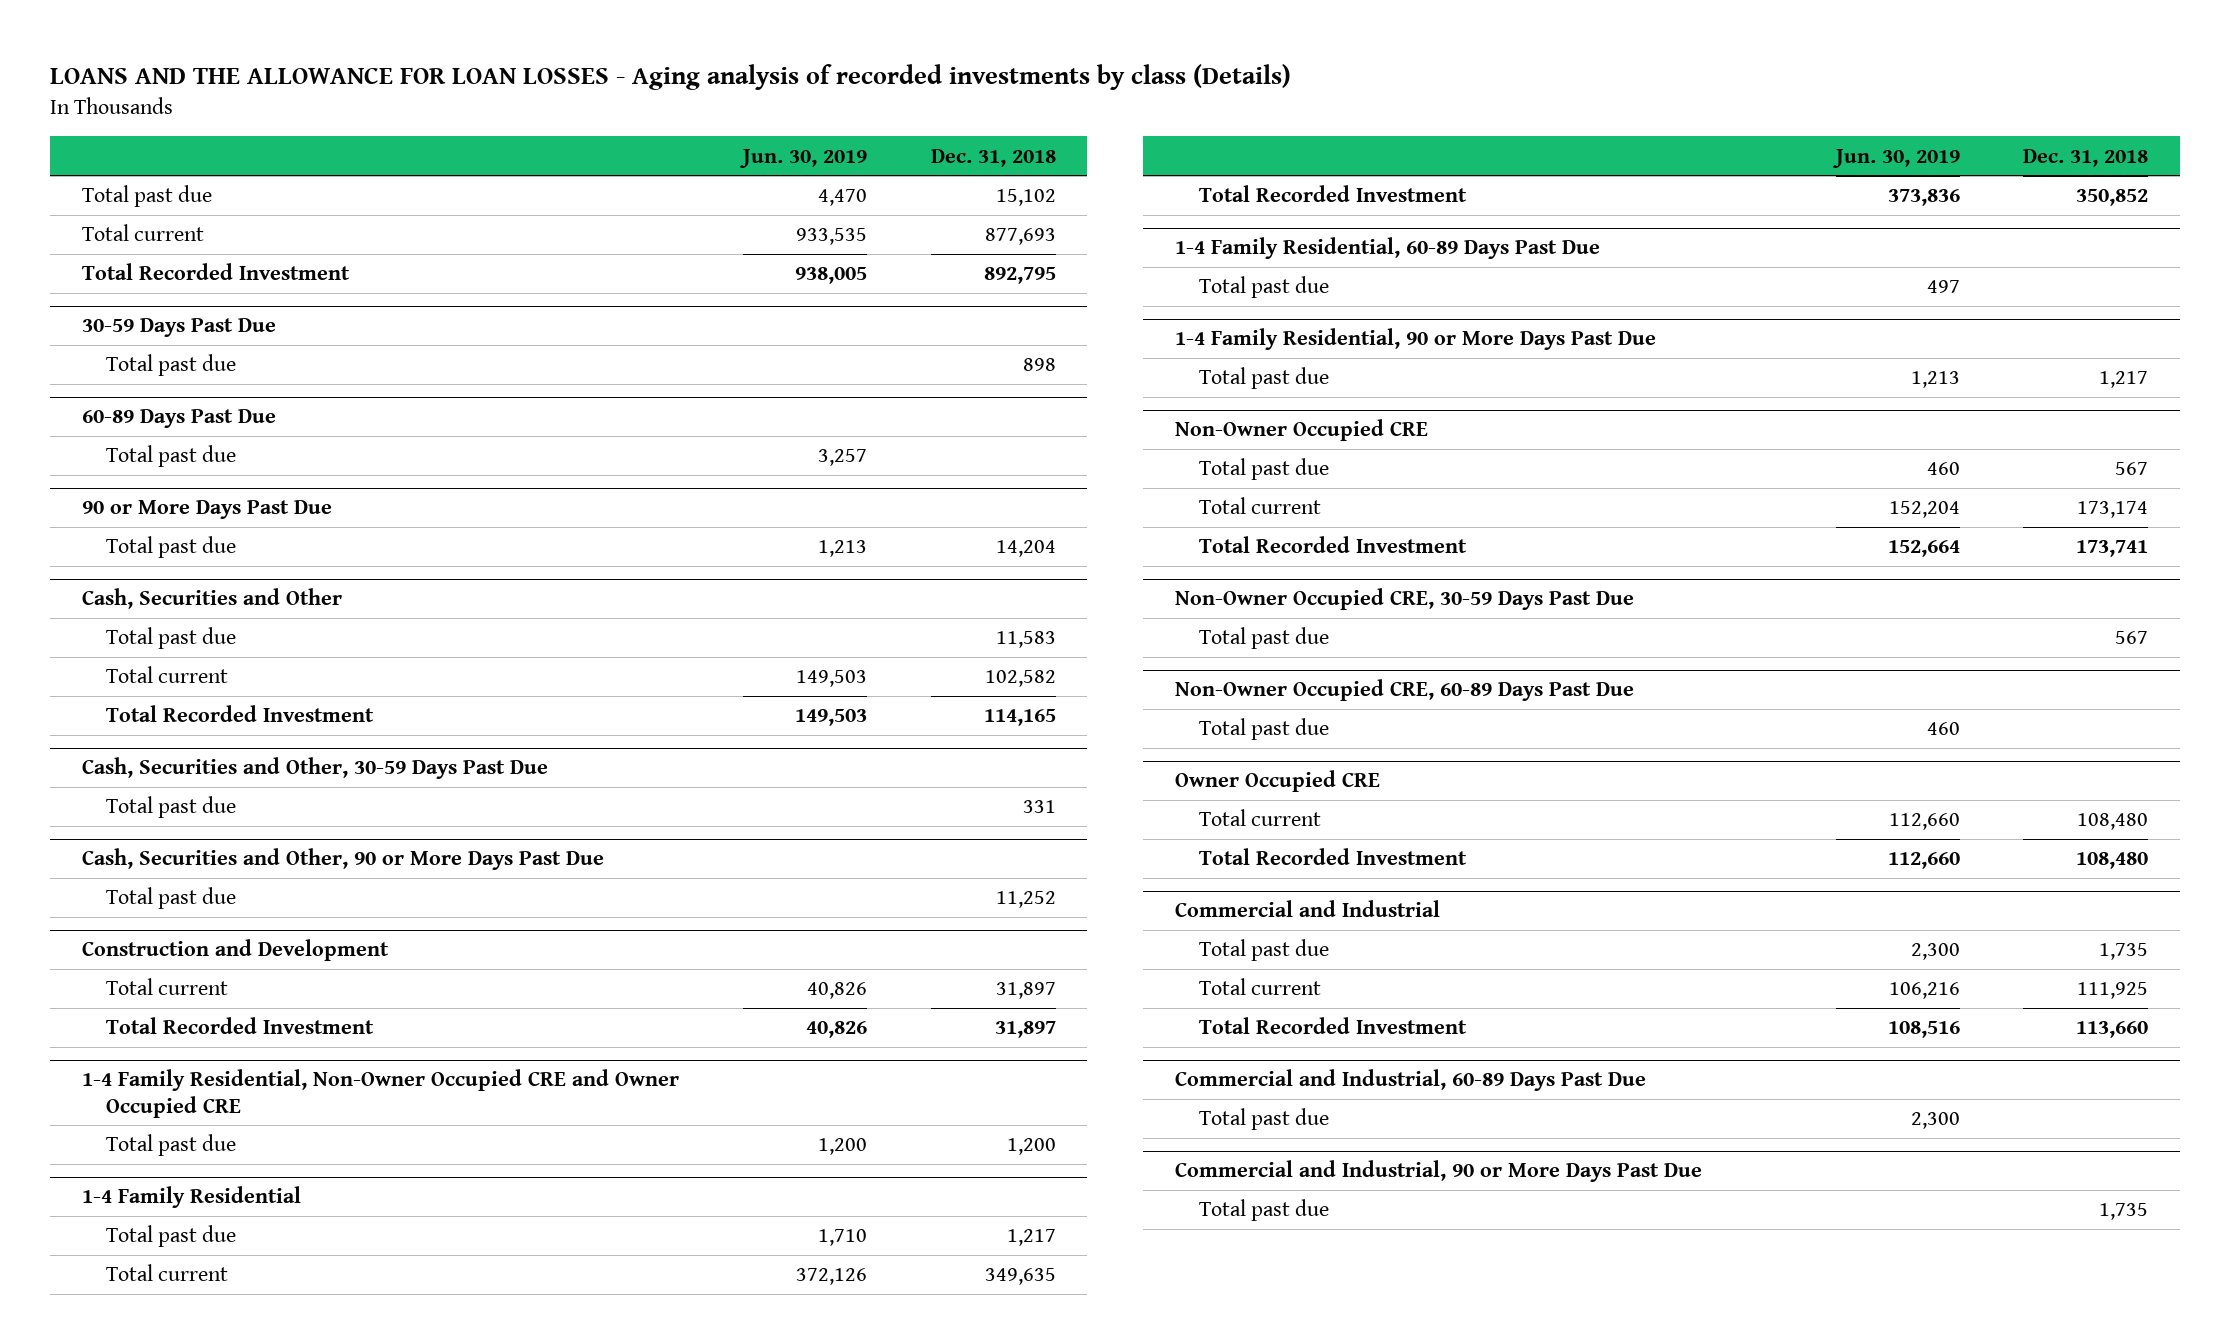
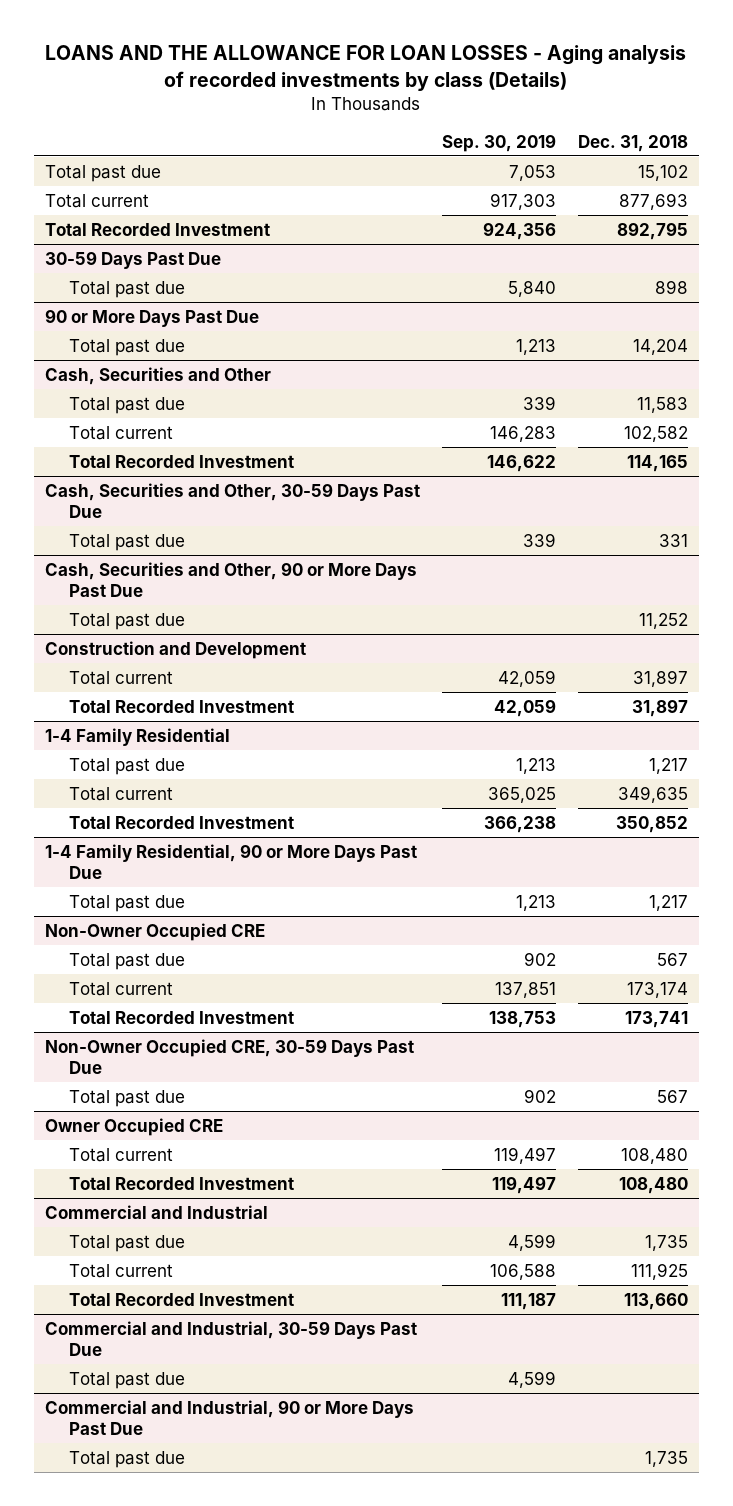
- | Jun. 30, 2019 | Dec. 31, 2018
+ | Sep. 30, 2019 | Dec. 31, 2018
- 60-89 Days Past Due
- Total past due | 3,257 |
- 1-4 Family Residential, Non-Owner Occupied CRE and Owner Occupied CRE
- Total past due | 1,200 | 1,200
- 1-4 Family Residential, 60-89 Days Past Due
- Total past due | 497 |
- Non-Owner Occupied CRE, 60-89 Days Past Due
- Total past due | 460 |
- Commercial and Industrial, 60-89 Days Past Due
+ Commercial and Industrial, 30-59 Days Past Due

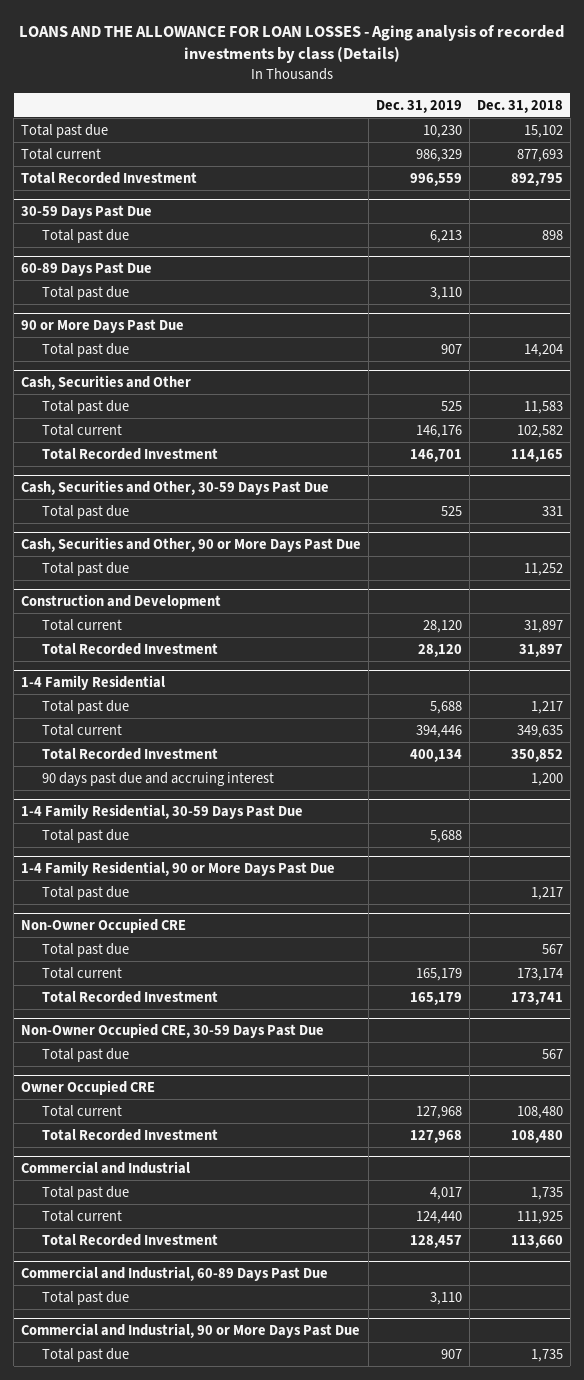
- | Sep. 30, 2019 | Dec. 31, 2018
+ | Dec. 31, 2019 | Dec. 31, 2018
+ 60-89 Days Past Due
+ Total past due | 3,110 |
@ 1-4 Family Residential
+ 90 days past due and accruing interest | | 1,200
+ 1-4 Family Residential, 30-59 Days Past Due
+ Total past due | 5,688 |
- Commercial and Industrial, 30-59 Days Past Due
+ Commercial and Industrial, 60-89 Days Past Due

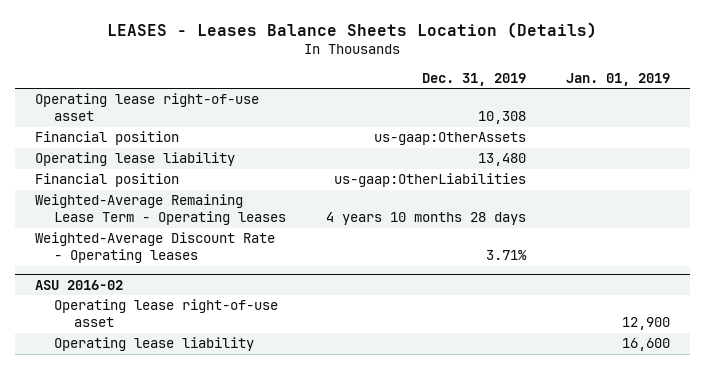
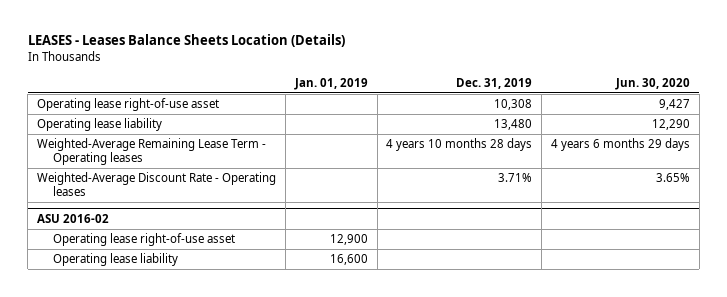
- | Dec. 31, 2019 | Jan. 01, 2019
+ | Jan. 01, 2019 | Dec. 31, 2019 | Jun. 30, 2020
- Financial position | us-gaap:OtherAssets |
- Financial position | us-gaap:OtherLiabilities |

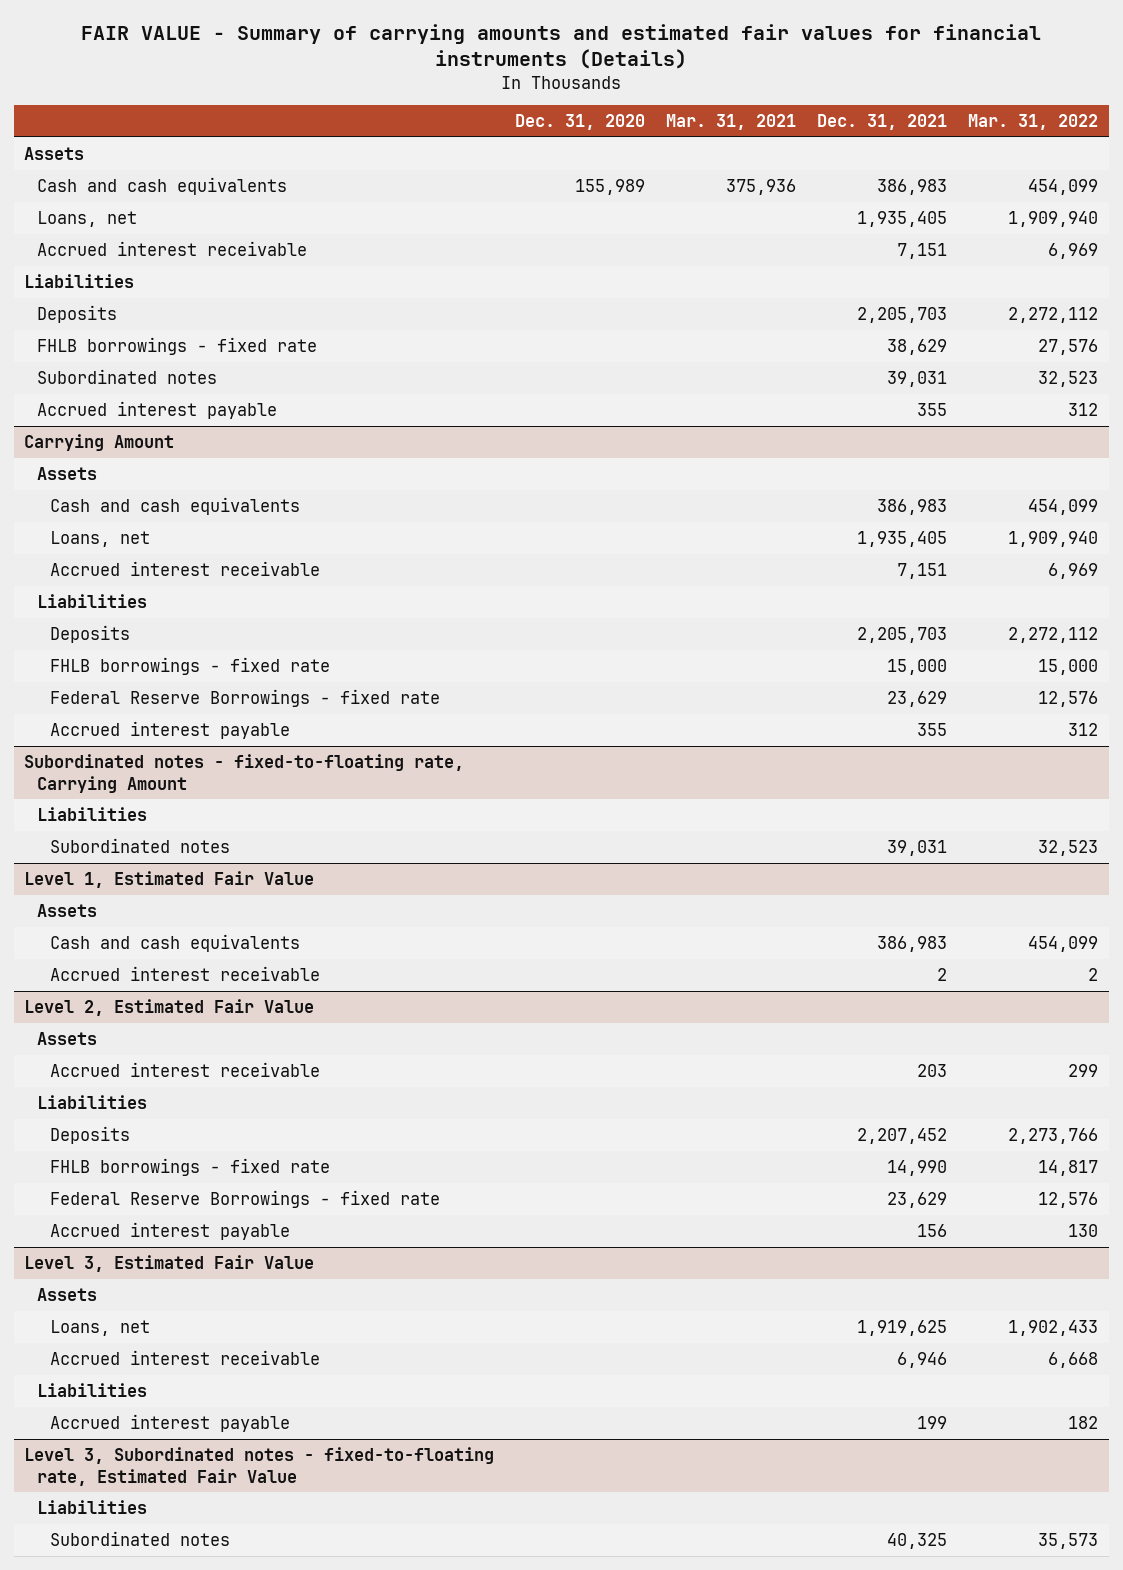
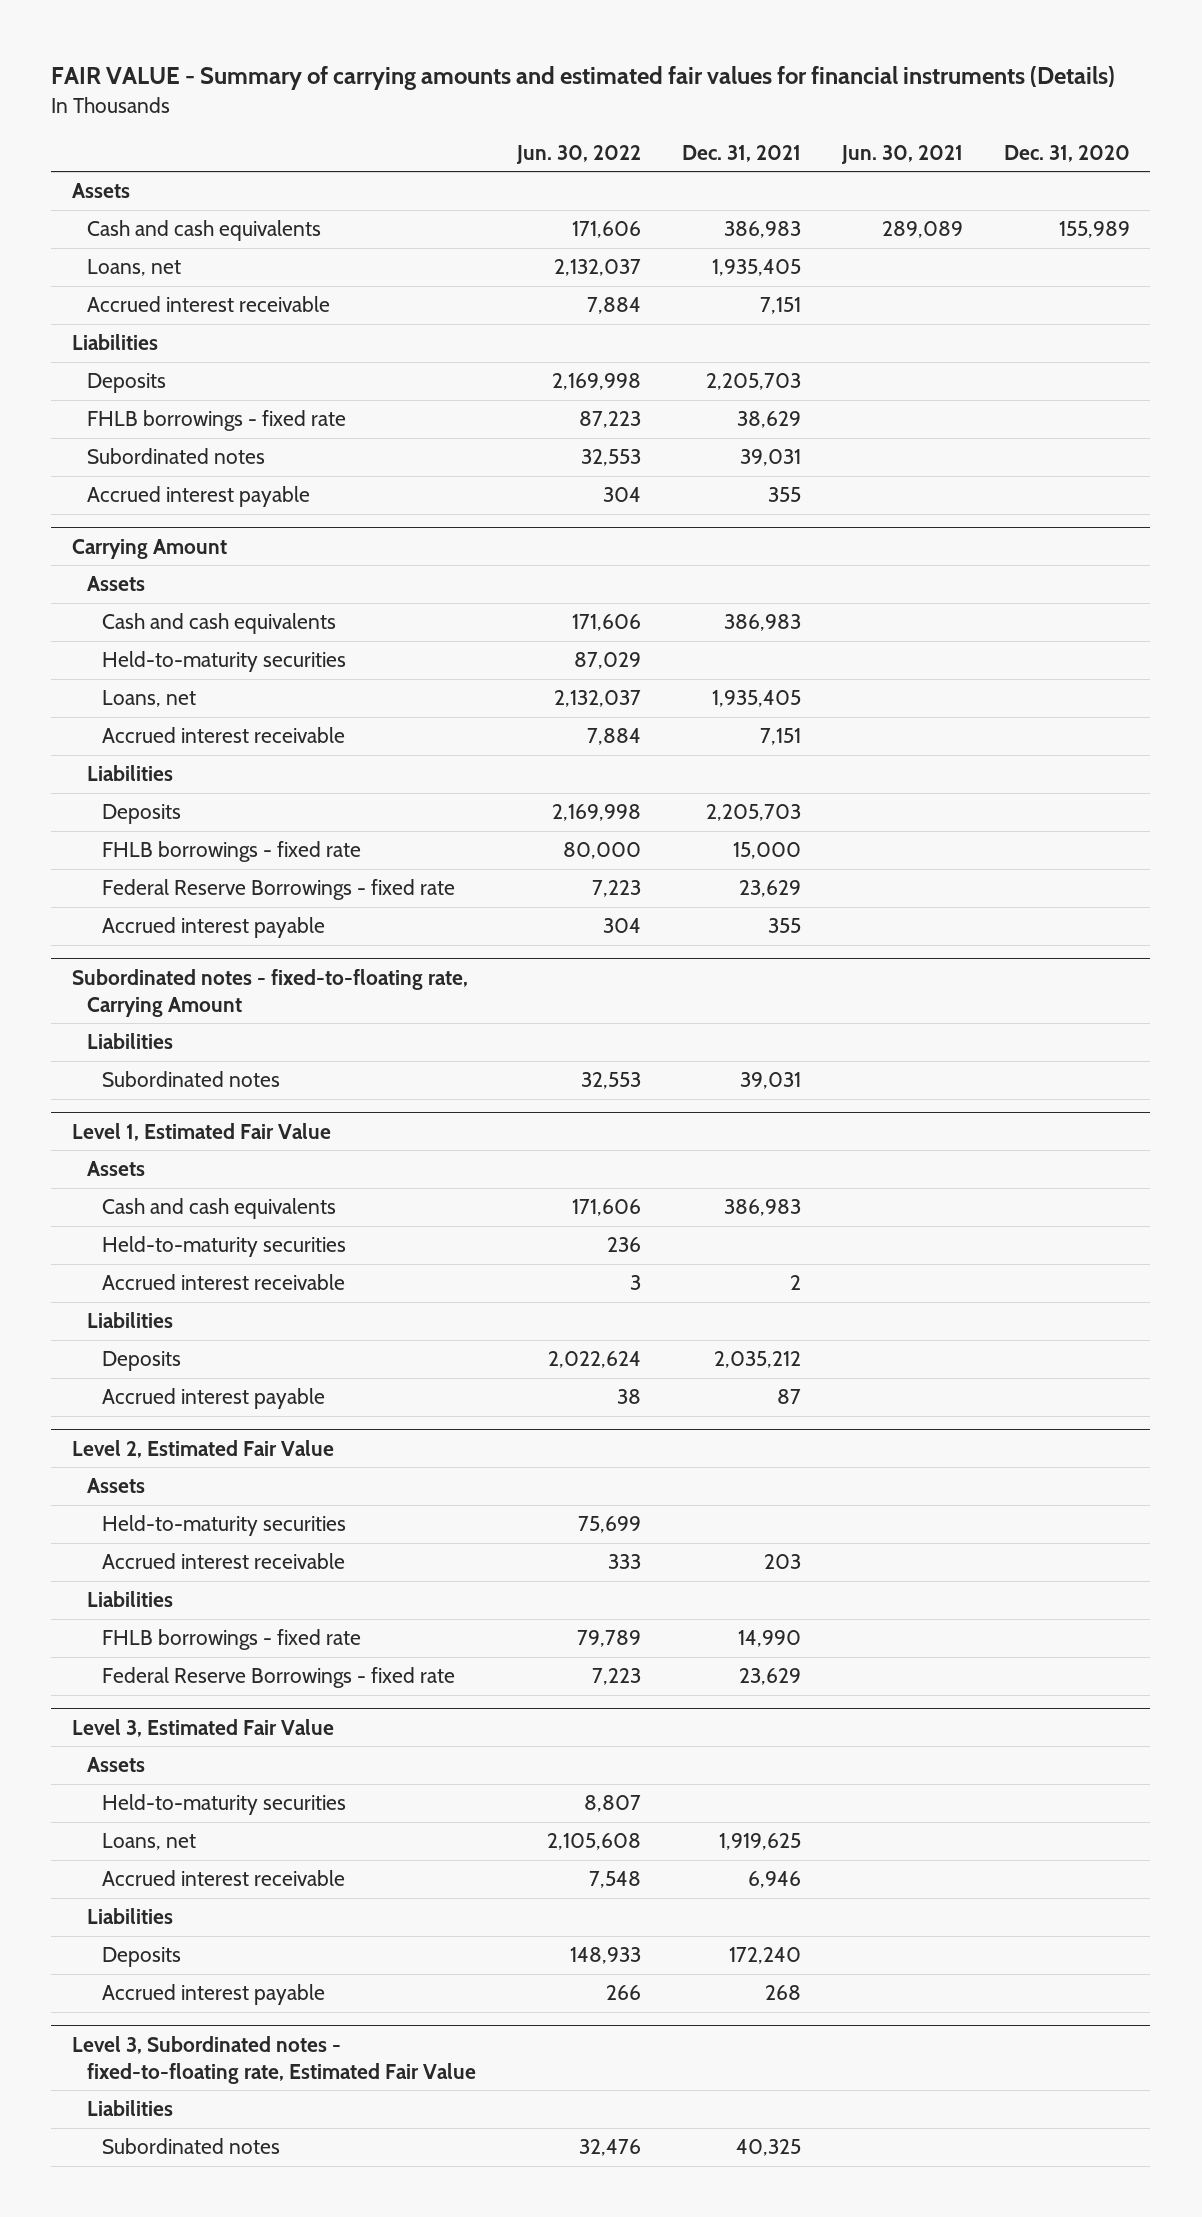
- | Dec. 31, 2020 | Mar. 31, 2021 | Dec. 31, 2021 | Mar. 31, 2022
+ | Jun. 30, 2022 | Dec. 31, 2021 | Jun. 30, 2021 | Dec. 31, 2020
@ Carrying Amount
+ Held-to-maturity securities | 87,029 | | |
@ Level 1, Estimated Fair Value
+ Held-to-maturity securities | 236 | | |
+ Liabilities
+ Deposits | 2,022,624 | 2,035,212 | |
+ Accrued interest payable | 38 | 87 | |
@ Level 2, Estimated Fair Value
+ Held-to-maturity securities | 75,699 | | |
- Deposits | | | 2,207,452 | 2,273,766
- Accrued interest payable | | | 156 | 130
@ Level 3, Estimated Fair Value
+ Held-to-maturity securities | 8,807 | | |
- Accrued interest payable | | | 199 | 182
+ Deposits | 148,933 | 172,240 | |
+ Accrued interest payable | 266 | 268 | |

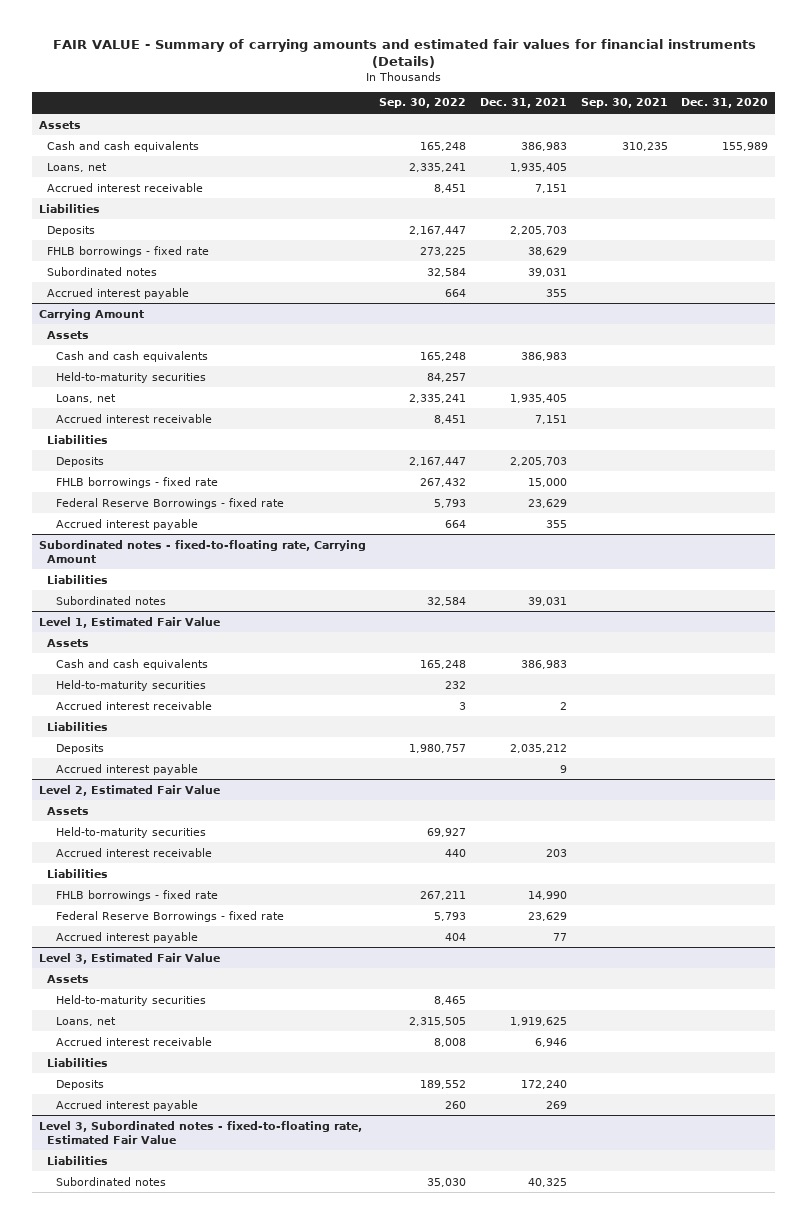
- | Jun. 30, 2022 | Dec. 31, 2021 | Jun. 30, 2021 | Dec. 31, 2020
+ | Sep. 30, 2022 | Dec. 31, 2021 | Sep. 30, 2021 | Dec. 31, 2020
@ Level 1, Estimated Fair Value
- Accrued interest payable | 38 | 87 | |
+ Accrued interest payable | | 9 | |
@ Level 2, Estimated Fair Value
+ Accrued interest payable | 404 | 77 | |
@ Level 3, Estimated Fair Value
- Accrued interest payable | 266 | 268 | |
+ Accrued interest payable | 260 | 269 | |

